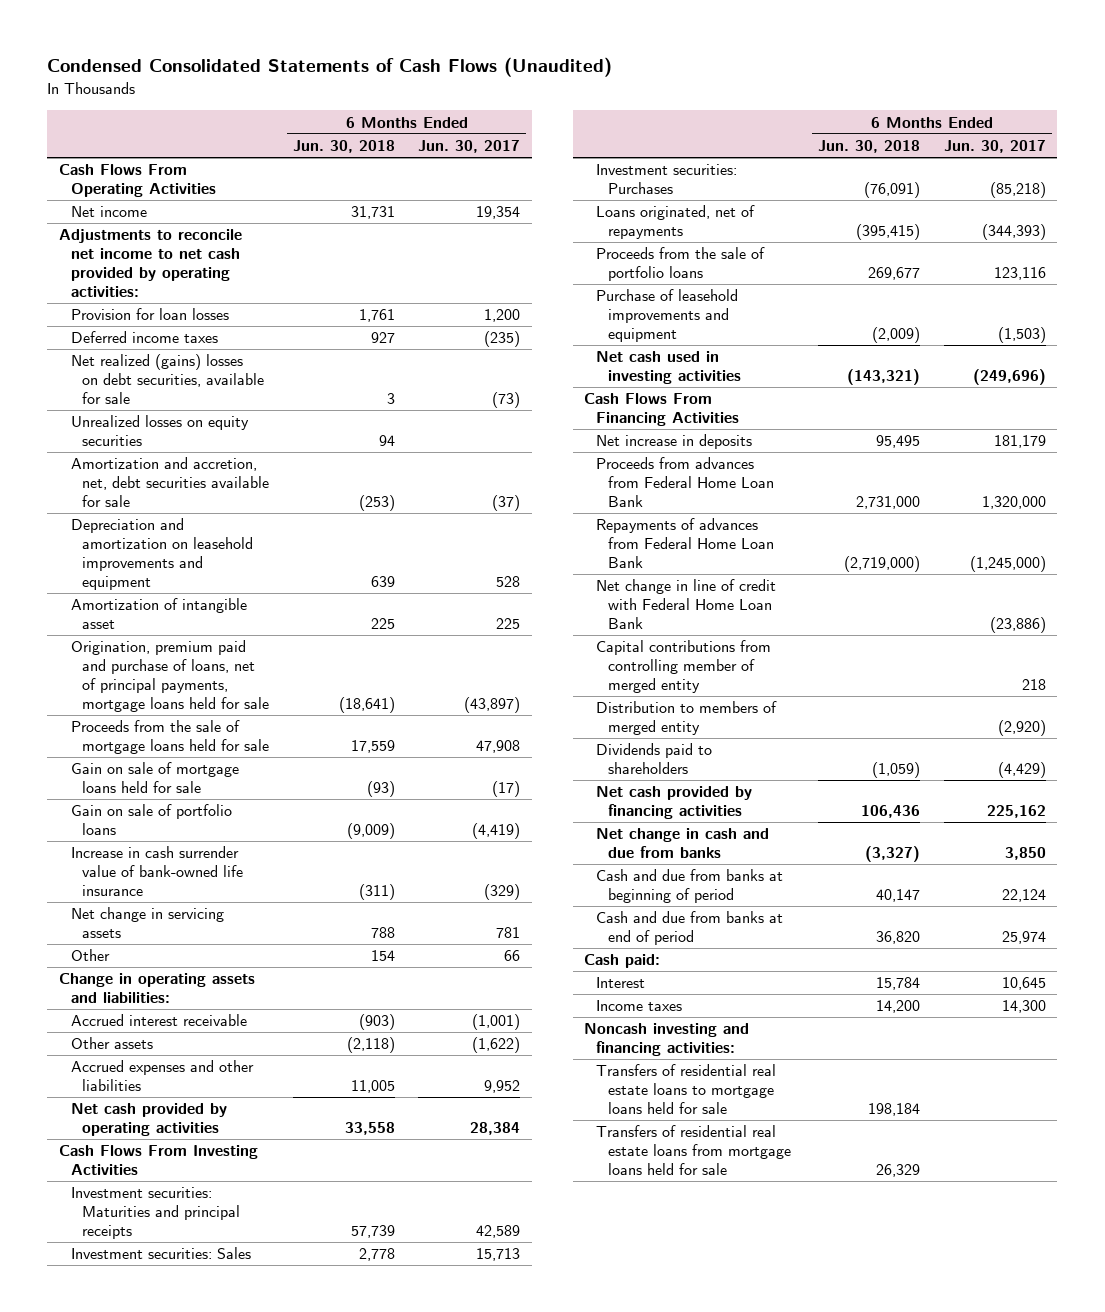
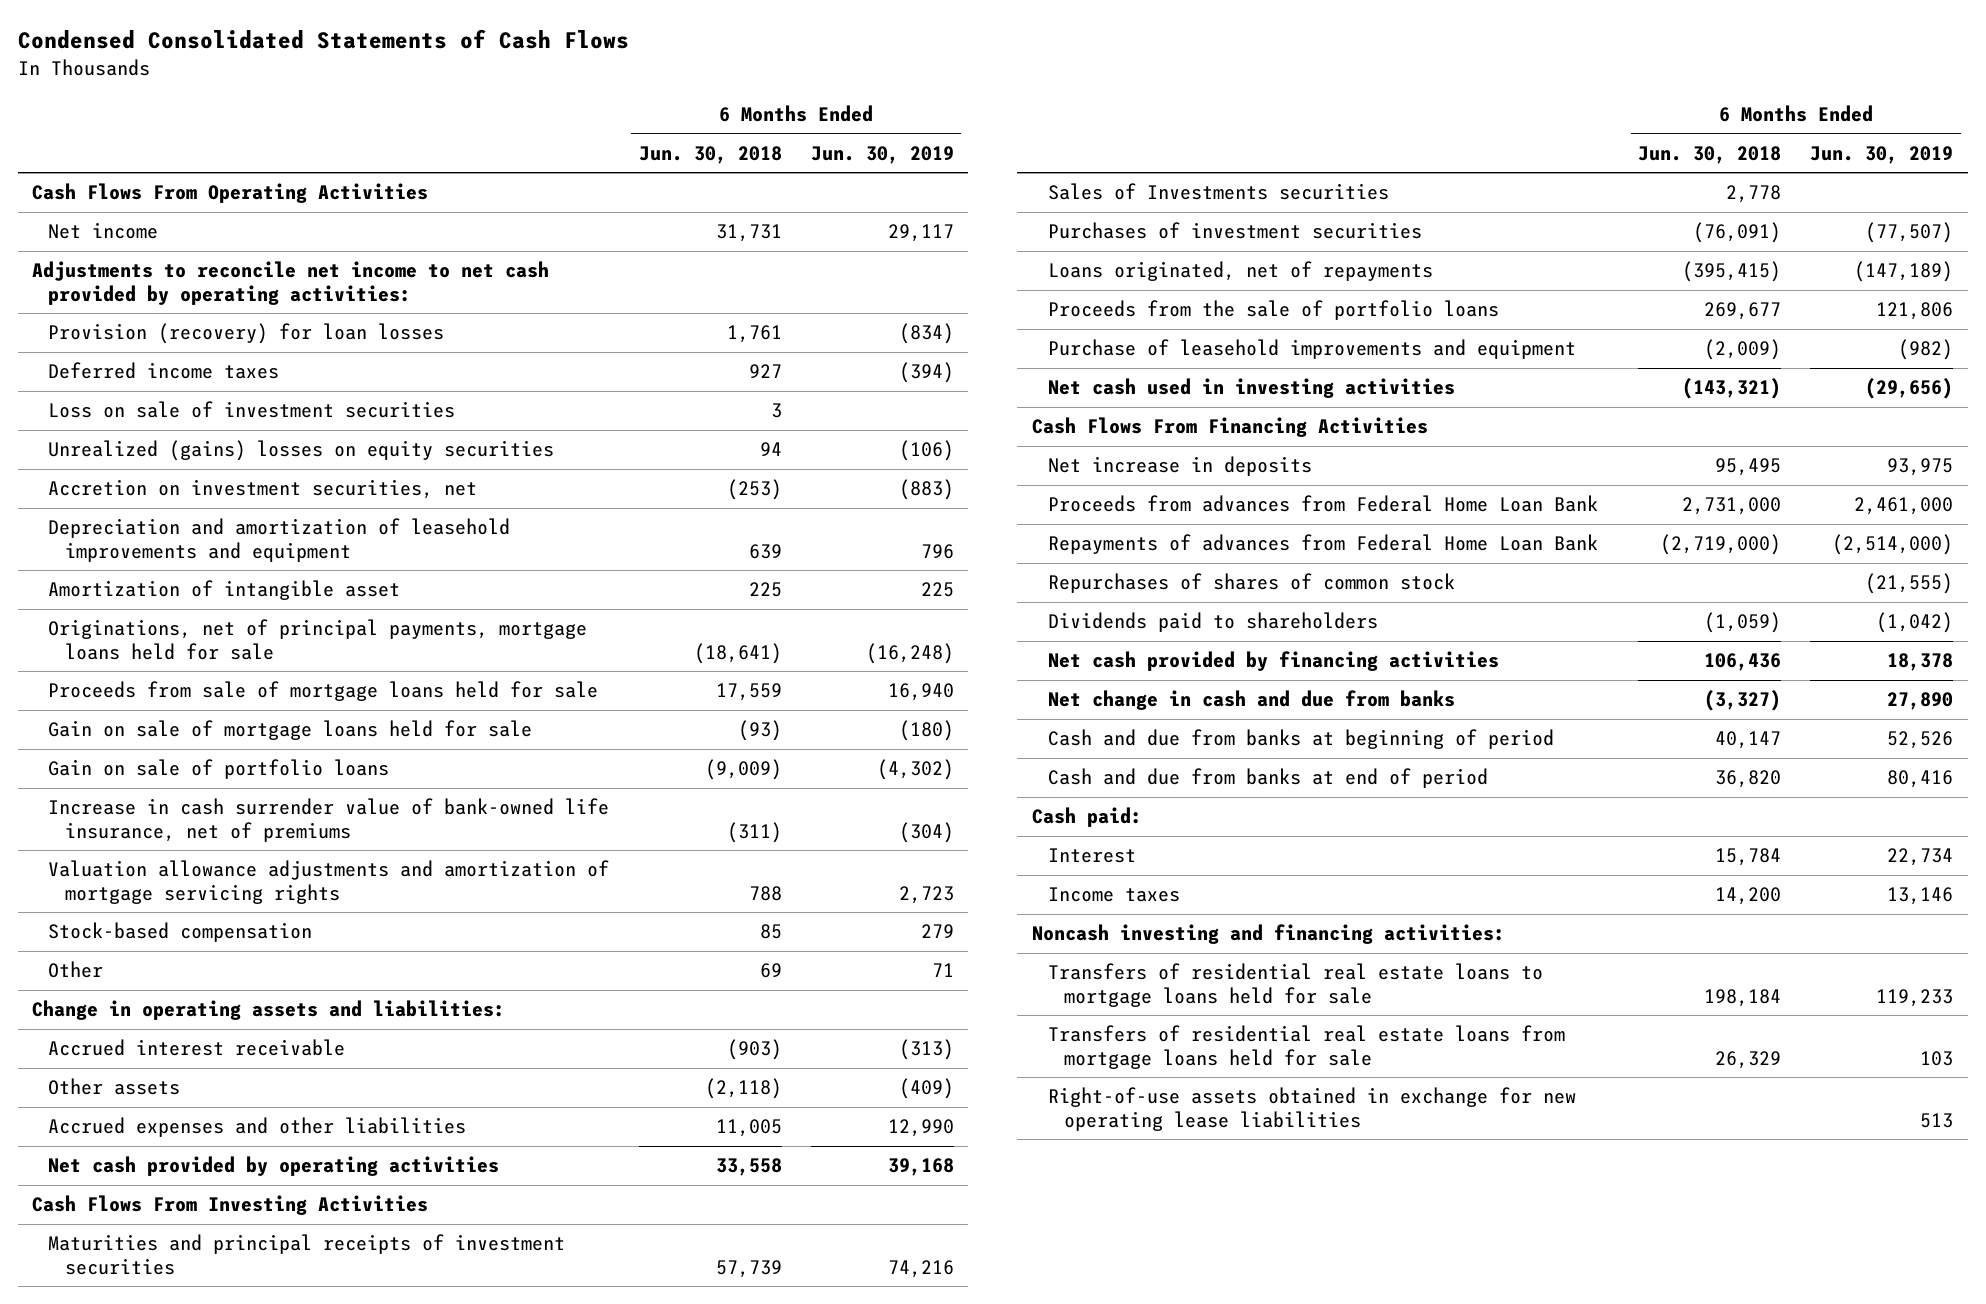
- Condensed Consolidated Statements of Cash Flows (Unaudited)
+ Condensed Consolidated Statements of Cash Flows
- | 6 Months Ended Jun. 30, 2018 | 6 Months Ended Jun. 30, 2017
+ | 6 Months Ended Jun. 30, 2018 | 6 Months Ended Jun. 30, 2019
- Provision for loan losses | 1,761 | 1,200
+ Provision (recovery) for loan losses | 1,761 | (834)
- Net realized (gains) losses on debt securities, available for sale | 3 | (73)
- Unrealized losses on equity securities | 94 |
- Amortization and accretion, net, debt securities available for sale | (253) | (37)
- Depreciation and amortization on leasehold improvements and equipment | 639 | 528
+ Loss on sale of investment securities | 3 |
+ Unrealized (gains) losses on equity securities | 94 | (106)
+ Accretion on investment securities, net | (253) | (883)
+ Depreciation and amortization of leasehold improvements and equipment | 639 | 796
- Origination, premium paid and purchase of loans, net of principal payments, mortgage loans held for sale | (18,641) | (43,897)
- Proceeds from the sale of mortgage loans held for sale | 17,559 | 47,908
+ Originations, net of principal payments, mortgage loans held for sale | (18,641) | (16,248)
+ Proceeds from sale of mortgage loans held for sale | 17,559 | 16,940
- Increase in cash surrender value of bank-owned life insurance | (311) | (329)
- Net change in servicing assets | 788 | 781
- Other | 154 | 66
+ Increase in cash surrender value of bank-owned life insurance, net of premiums | (311) | (304)
+ Valuation allowance adjustments and amortization of mortgage servicing rights | 788 | 2,723
+ Stock-based compensation | 85 | 279
+ Other | 69 | 71
- Investment securities: Maturities and principal receipts | 57,739 | 42,589
- Investment securities: Sales | 2,778 | 15,713
- Investment securities: Purchases | (76,091) | (85,218)
+ Maturities and principal receipts of investment securities | 57,739 | 74,216
+ Sales of Investments securities | 2,778 |
+ Purchases of investment securities | (76,091) | (77,507)
- Net change in line of credit with Federal Home Loan Bank | | (23,886)
- Capital contributions from controlling member of merged entity | | 218
- Distribution to members of merged entity | | (2,920)
+ Repurchases of shares of common stock | | (21,555)
+ Right-of-use assets obtained in exchange for new operating lease liabilities | | 513

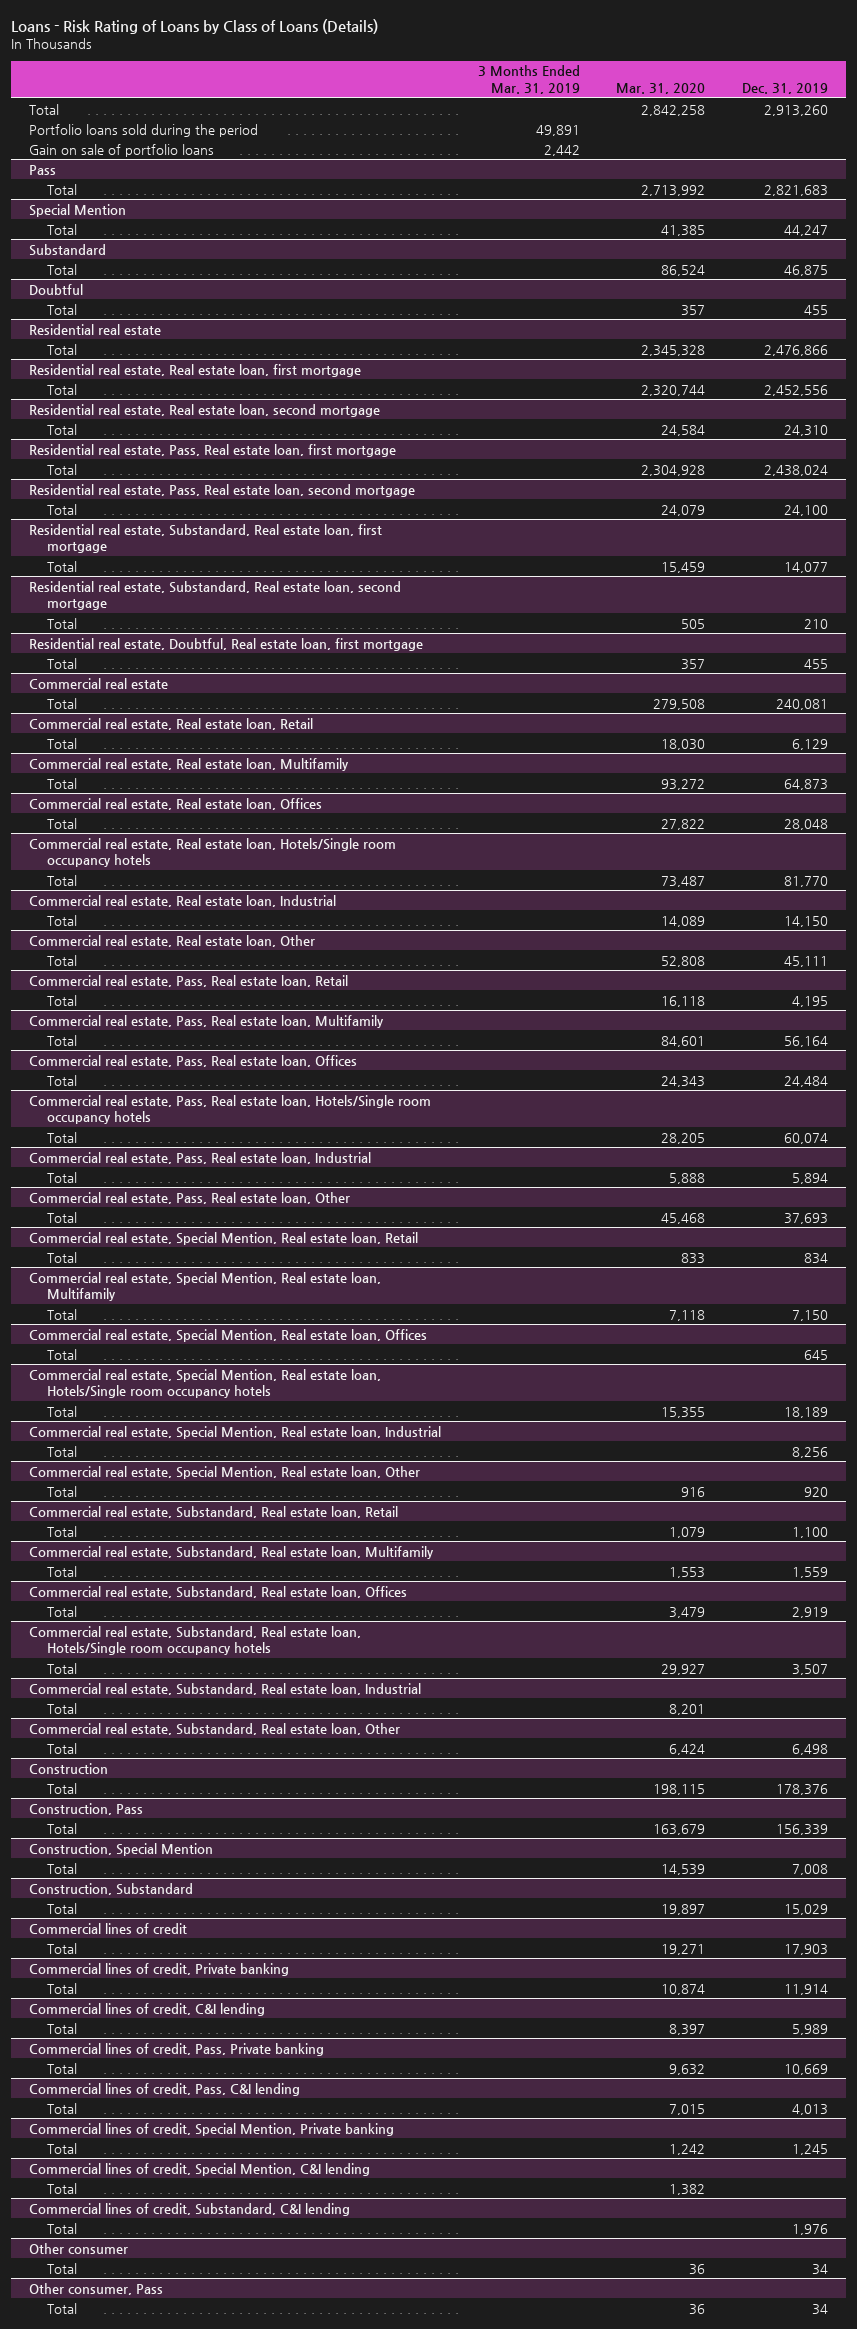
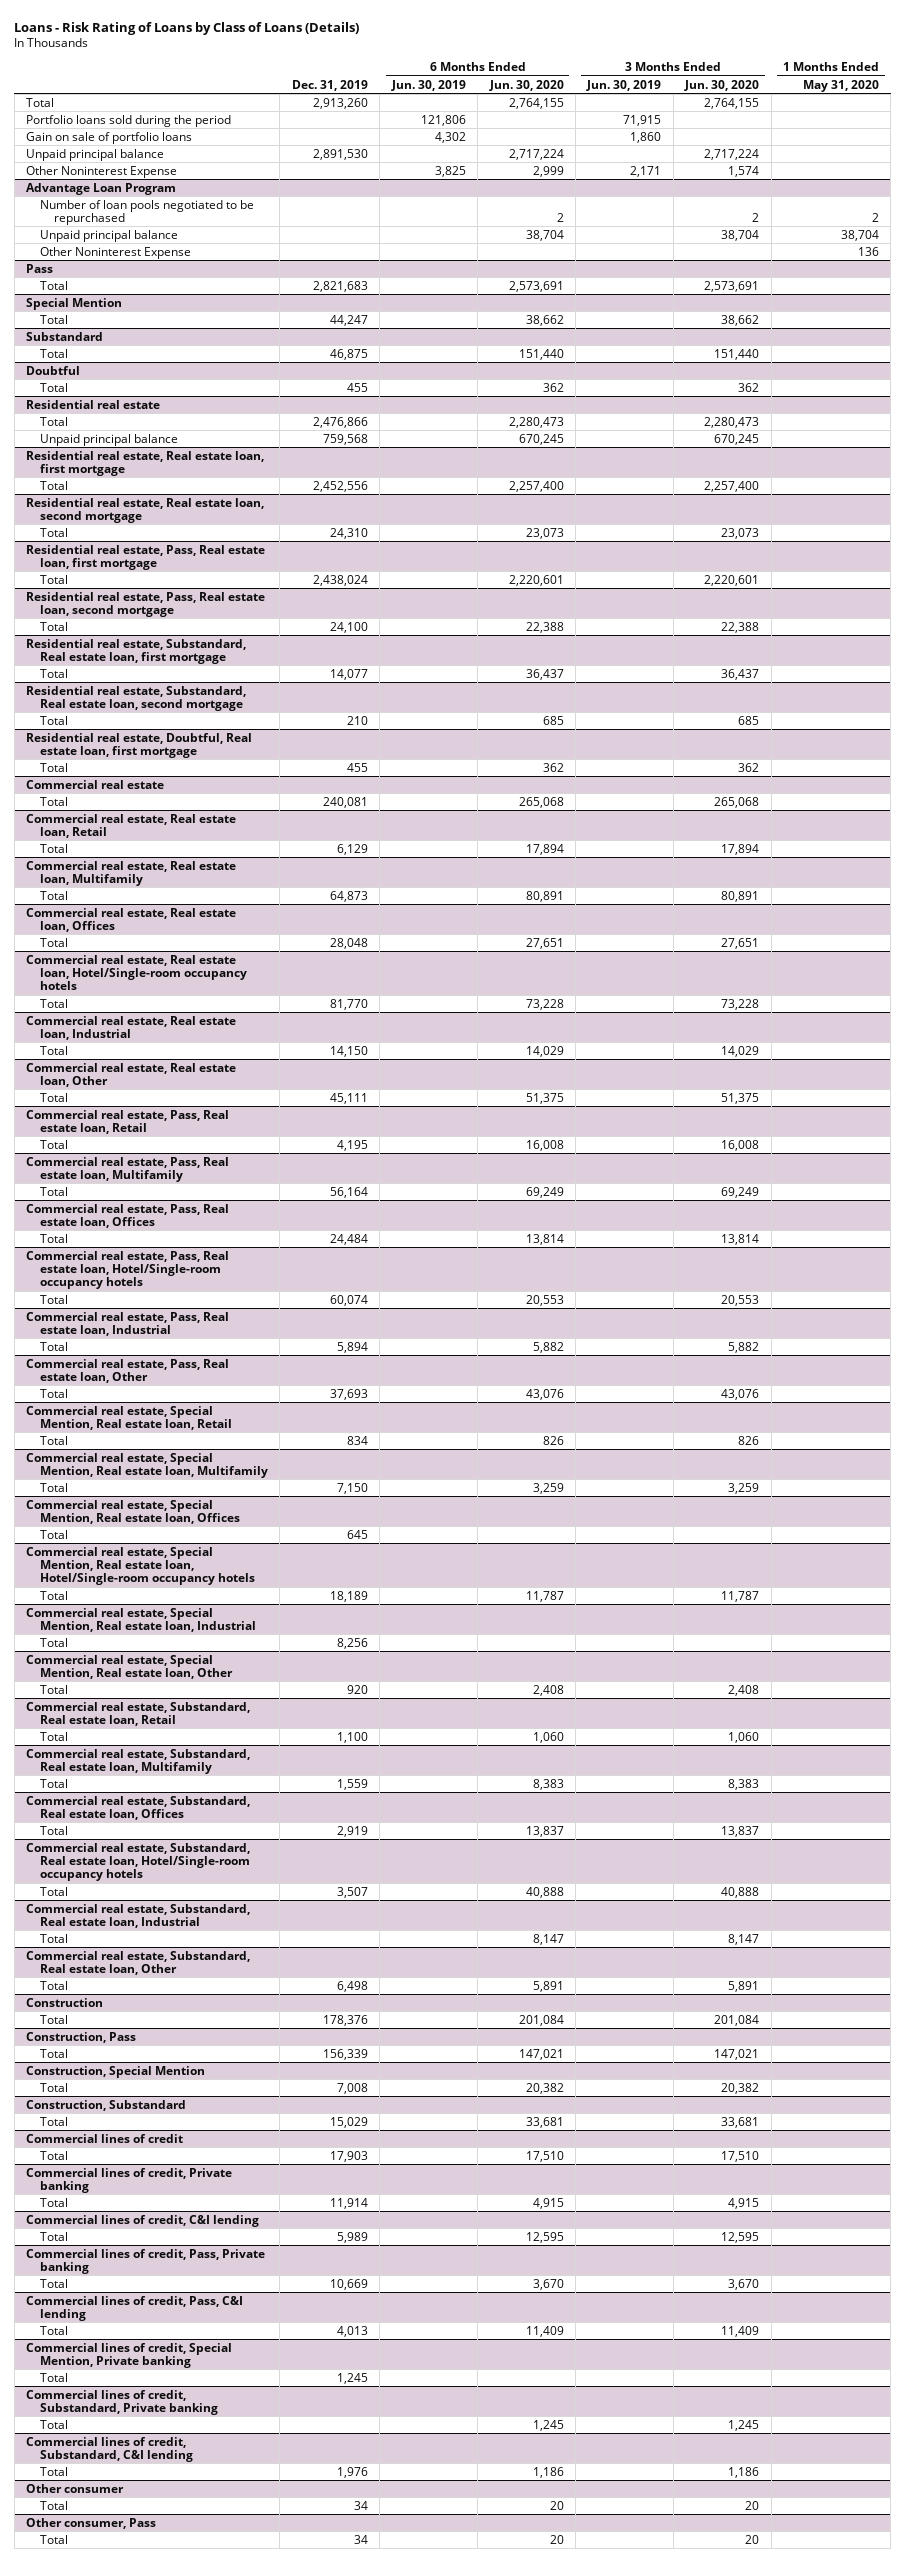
- | 3 Months Ended Mar. 31, 2019 | Mar. 31, 2020 | Dec. 31, 2019
+ | Dec. 31, 2019 | 6 Months Ended Jun. 30, 2019 | 6 Months Ended Jun. 30, 2020 | 3 Months Ended Jun. 30, 2019 | 3 Months Ended Jun. 30, 2020 | 1 Months Ended May 31, 2020
+ Unpaid principal balance | 2,891,530 | | 2,717,224 | | 2,717,224 |
+ Other Noninterest Expense | | 3,825 | 2,999 | 2,171 | 1,574 |
+ Advantage Loan Program
+ Number of loan pools negotiated to be repurchased | | | 2 | | 2 | 2
+ Unpaid principal balance | | | 38,704 | | 38,704 | 38,704
+ Other Noninterest Expense | | | | | | 136
@ Residential real estate
+ Unpaid principal balance | 759,568 | | 670,245 | | 670,245 |
- Commercial real estate, Real estate loan, Hotels/Single room occupancy hotels
+ Commercial real estate, Real estate loan, Hotel/Single-room occupancy hotels
- Commercial real estate, Pass, Real estate loan, Hotels/Single room occupancy hotels
+ Commercial real estate, Pass, Real estate loan, Hotel/Single-room occupancy hotels
- Commercial real estate, Special Mention, Real estate loan, Hotels/Single room occupancy hotels
+ Commercial real estate, Special Mention, Real estate loan, Hotel/Single-room occupancy hotels
- Commercial real estate, Substandard, Real estate loan, Hotels/Single room occupancy hotels
+ Commercial real estate, Substandard, Real estate loan, Hotel/Single-room occupancy hotels
- Commercial lines of credit, Special Mention, C&I lending
+ Commercial lines of credit, Substandard, Private banking

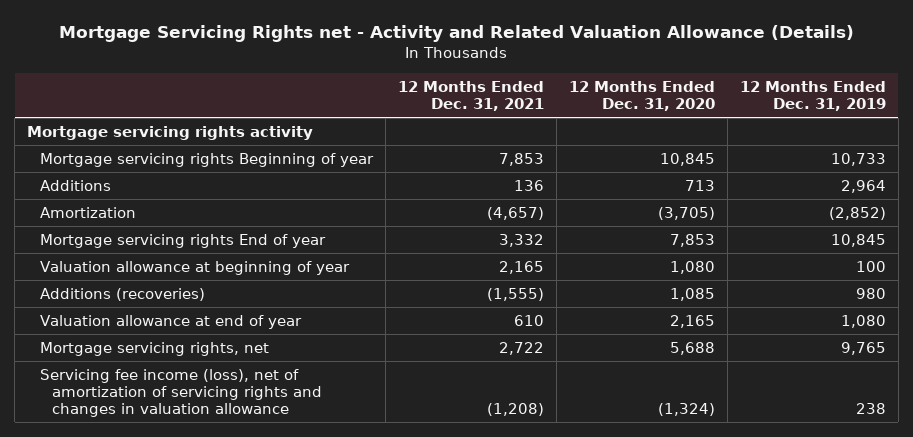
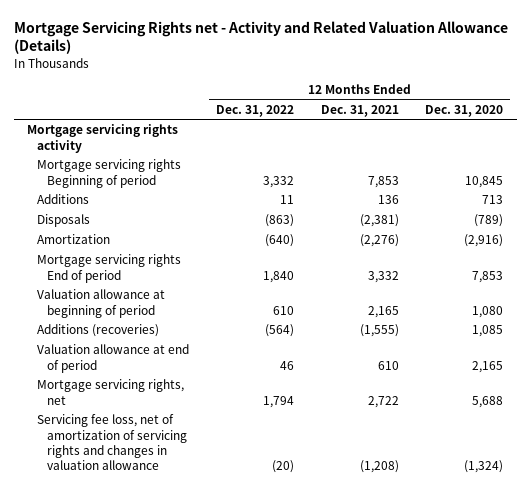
- | 12 Months Ended Dec. 31, 2021 | 12 Months Ended Dec. 31, 2020 | 12 Months Ended Dec. 31, 2019
+ | 12 Months Ended Dec. 31, 2022 | 12 Months Ended Dec. 31, 2021 | 12 Months Ended Dec. 31, 2020
- Mortgage servicing rights Beginning of year | 7,853 | 10,845 | 10,733
+ Mortgage servicing rights Beginning of period | 3,332 | 7,853 | 10,845
- Amortization | (4,657) | (3,705) | (2,852)
- Mortgage servicing rights End of year | 3,332 | 7,853 | 10,845
- Valuation allowance at beginning of year | 2,165 | 1,080 | 100
+ Disposals | (863) | (2,381) | (789)
+ Amortization | (640) | (2,276) | (2,916)
+ Mortgage servicing rights End of period | 1,840 | 3,332 | 7,853
+ Valuation allowance at beginning of period | 610 | 2,165 | 1,080
- Valuation allowance at end of year | 610 | 2,165 | 1,080
+ Valuation allowance at end of period | 46 | 610 | 2,165
- Servicing fee income (loss), net of amortization of servicing rights and changes in valuation allowance | (1,208) | (1,324) | 238
+ Servicing fee loss, net of amortization of servicing rights and changes in valuation allowance | (20) | (1,208) | (1,324)

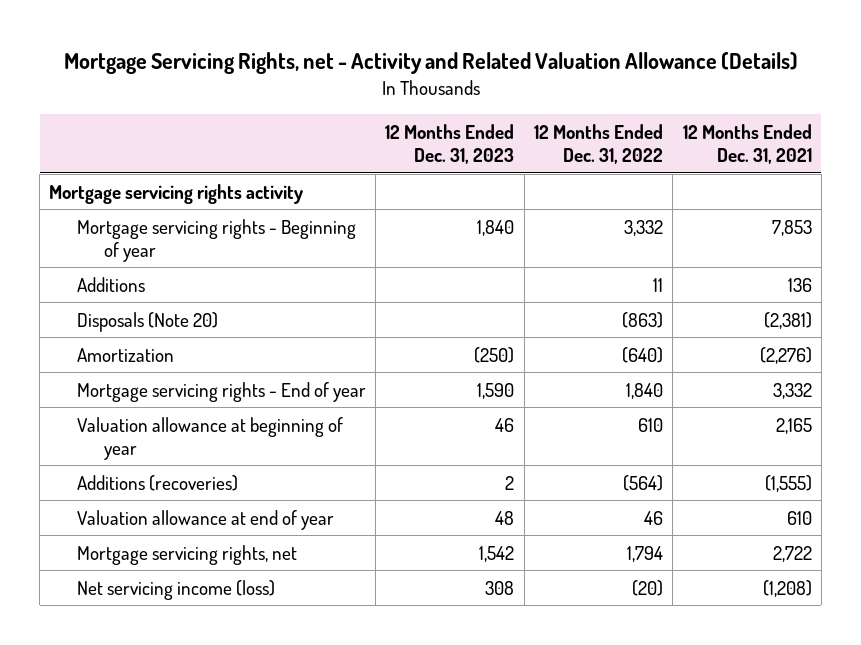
- Mortgage Servicing Rights net - Activity and Related Valuation Allowance (Details)
+ Mortgage Servicing Rights, net - Activity and Related Valuation Allowance (Details)
- | 12 Months Ended Dec. 31, 2022 | 12 Months Ended Dec. 31, 2021 | 12 Months Ended Dec. 31, 2020
+ | 12 Months Ended Dec. 31, 2023 | 12 Months Ended Dec. 31, 2022 | 12 Months Ended Dec. 31, 2021
- Mortgage servicing rights Beginning of period | 3,332 | 7,853 | 10,845
+ Mortgage servicing rights - Beginning of year | 1,840 | 3,332 | 7,853
- Disposals | (863) | (2,381) | (789)
+ Disposals (Note 20) | | (863) | (2,381)
- Mortgage servicing rights End of period | 1,840 | 3,332 | 7,853
- Valuation allowance at beginning of period | 610 | 2,165 | 1,080
+ Mortgage servicing rights - End of year | 1,590 | 1,840 | 3,332
+ Valuation allowance at beginning of year | 46 | 610 | 2,165
- Valuation allowance at end of period | 46 | 610 | 2,165
+ Valuation allowance at end of year | 48 | 46 | 610
- Servicing fee loss, net of amortization of servicing rights and changes in valuation allowance | (20) | (1,208) | (1,324)
+ Net servicing income (loss) | 308 | (20) | (1,208)

